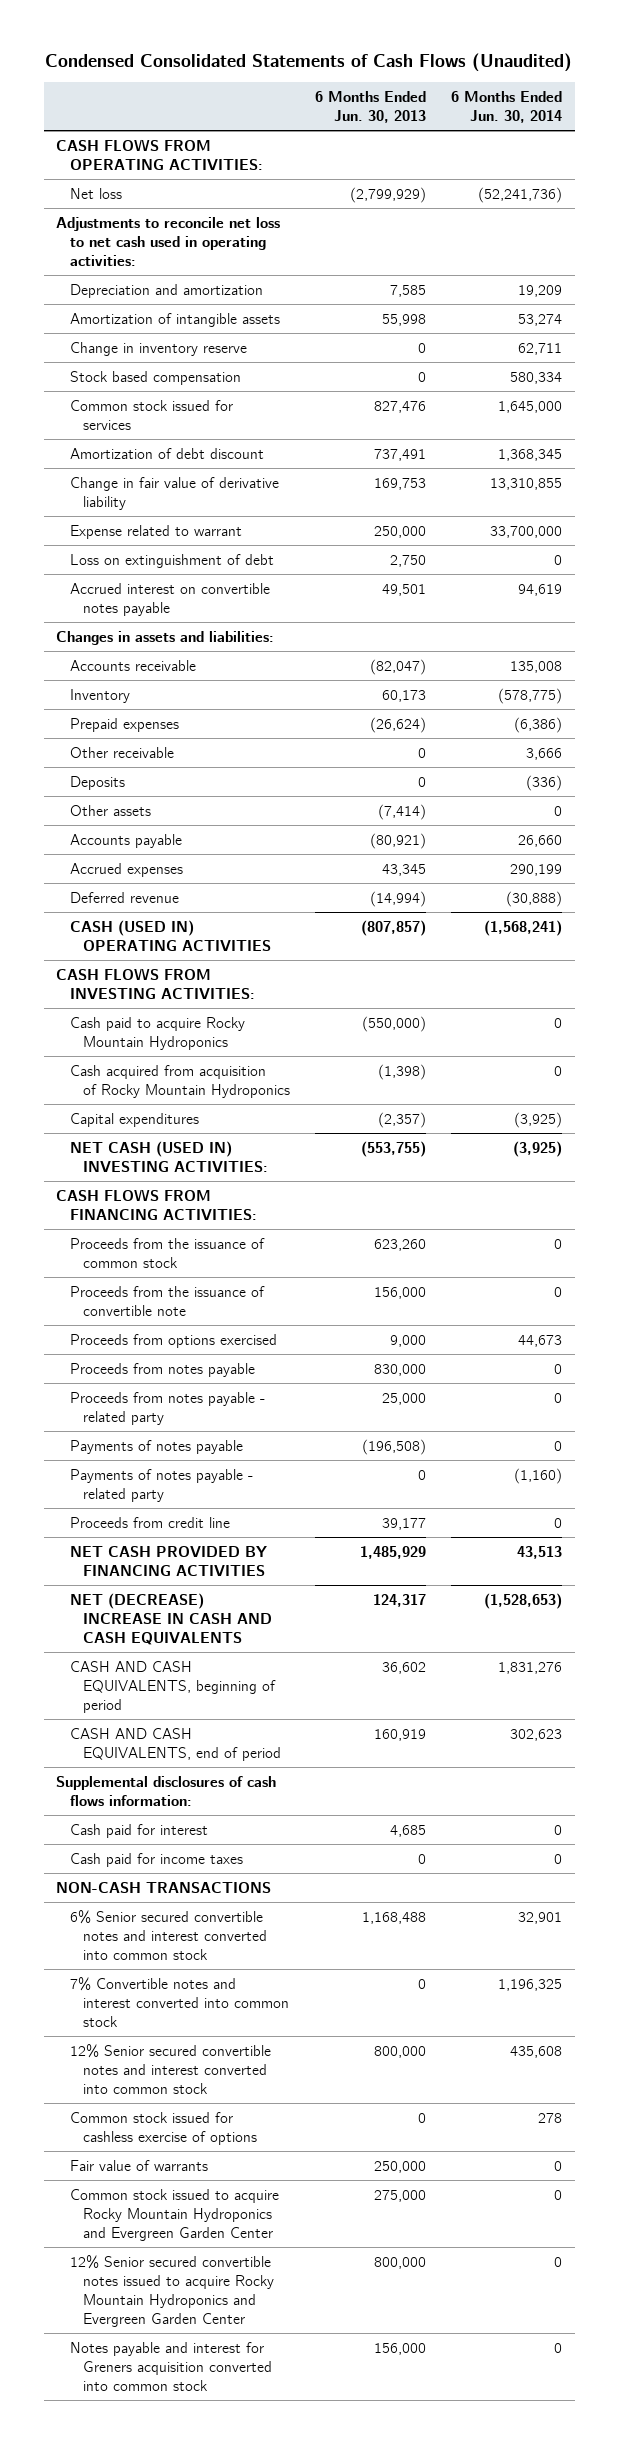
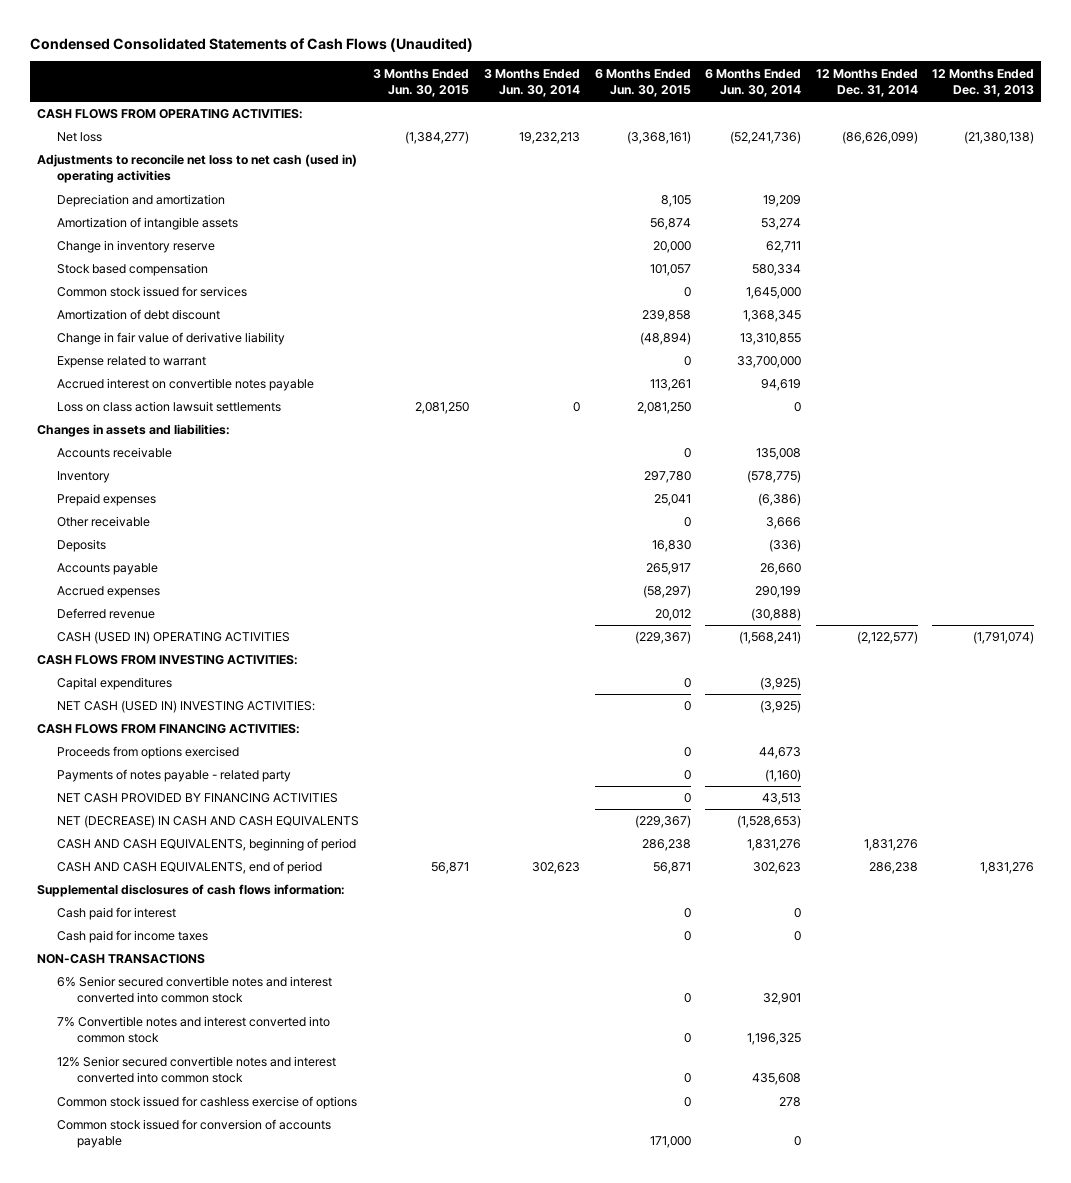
- | 6 Months Ended Jun. 30, 2013 | 6 Months Ended Jun. 30, 2014
+ | 3 Months Ended Jun. 30, 2015 | 3 Months Ended Jun. 30, 2014 | 6 Months Ended Jun. 30, 2015 | 6 Months Ended Jun. 30, 2014 | 12 Months Ended Dec. 31, 2014 | 12 Months Ended Dec. 31, 2013
- Adjustments to reconcile net loss to net cash used in operating activities:
+ Adjustments to reconcile net loss to net cash (used in) operating activities
- Loss on extinguishment of debt | 2,750 | 0
+ Loss on class action lawsuit settlements | 2,081,250 | 0 | 2,081,250 | 0 | |
- Other assets | (7,414) | 0
- Cash paid to acquire Rocky Mountain Hydroponics | (550,000) | 0
- Cash acquired from acquisition of Rocky Mountain Hydroponics | (1,398) | 0
- Proceeds from the issuance of common stock | 623,260 | 0
- Proceeds from the issuance of convertible note | 156,000 | 0
- Proceeds from notes payable | 830,000 | 0
- Proceeds from notes payable - related party | 25,000 | 0
- Payments of notes payable | (196,508) | 0
- Proceeds from credit line | 39,177 | 0
- NET (DECREASE) INCREASE IN CASH AND CASH EQUIVALENTS | 124,317 | (1,528,653)
+ NET (DECREASE) IN CASH AND CASH EQUIVALENTS | | | (229,367) | (1,528,653) | |
- Fair value of warrants | 250,000 | 0
- Common stock issued to acquire Rocky Mountain Hydroponics and Evergreen Garden Center | 275,000 | 0
- 12% Senior secured convertible notes issued to acquire Rocky Mountain Hydroponics and Evergreen Garden Center | 800,000 | 0
- Notes payable and interest for Greners acquisition converted into common stock | 156,000 | 0
+ Common stock issued for conversion of accounts payable | | | 171,000 | 0 | |

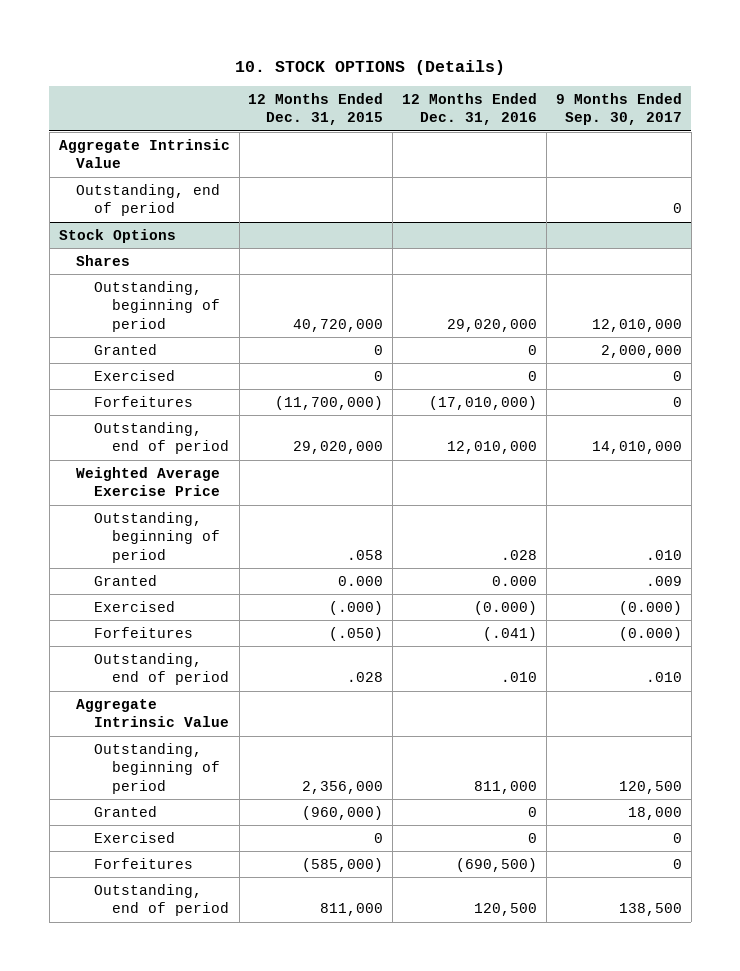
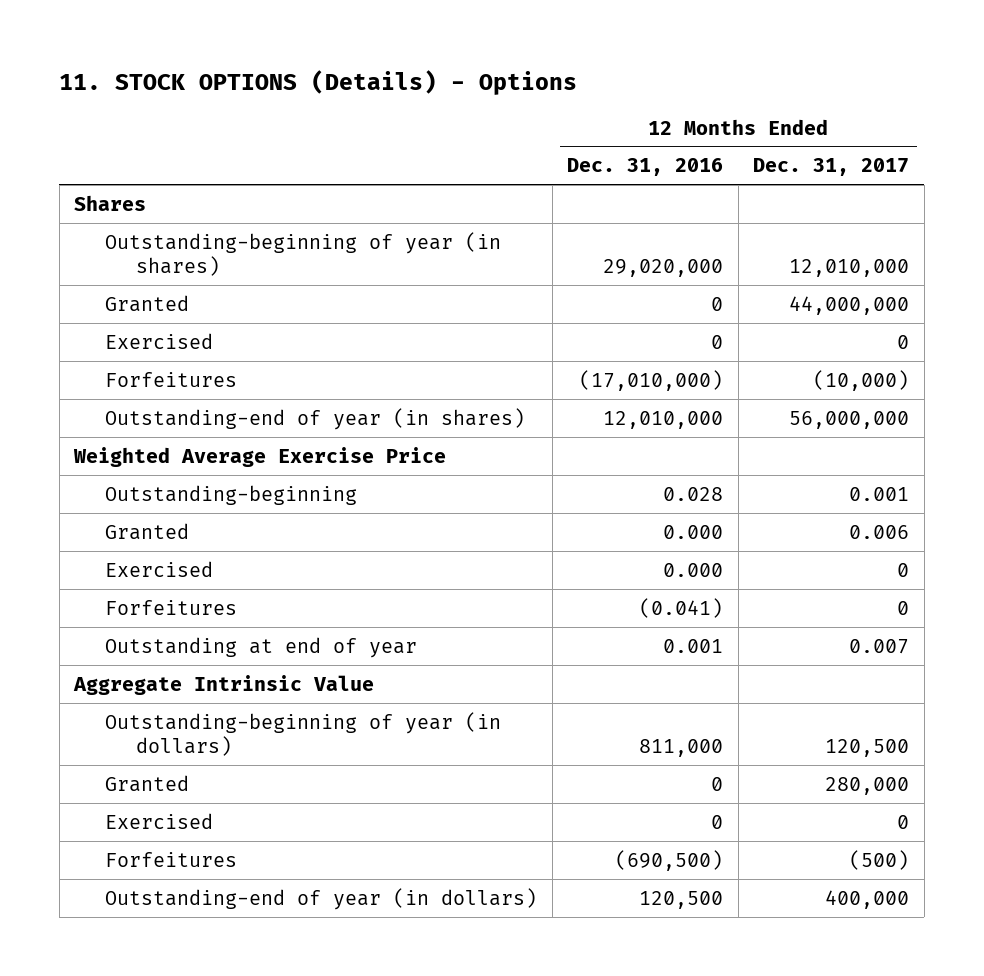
- 10. STOCK OPTIONS (Details)
+ 11. STOCK OPTIONS (Details) - Options
- | 12 Months Ended Dec. 31, 2015 | 12 Months Ended Dec. 31, 2016 | 9 Months Ended Sep. 30, 2017
+ | 12 Months Ended Dec. 31, 2016 | 12 Months Ended Dec. 31, 2017
- Aggregate Intrinsic Value
- Outstanding, end of period | | | 0
- Stock Options
- Outstanding, beginning of period | 40,720,000 | 29,020,000 | 12,010,000
+ Outstanding-beginning of year (in shares) | 29,020,000 | 12,010,000
- Outstanding, end of period | 29,020,000 | 12,010,000 | 14,010,000
+ Outstanding-end of year (in shares) | 12,010,000 | 56,000,000
- Outstanding, beginning of period | .058 | .028 | .010
+ Outstanding-beginning | 0.028 | 0.001
- Exercised | (.000) | (0.000) | (0.000)
- Forfeitures | (.050) | (.041) | (0.000)
- Outstanding, end of period | .028 | .010 | .010
+ Exercised | 0.000 | 0
+ Forfeitures | (0.041) | 0
+ Outstanding at end of year | 0.001 | 0.007
- Outstanding, beginning of period | 2,356,000 | 811,000 | 120,500
+ Outstanding-beginning of year (in dollars) | 811,000 | 120,500
- Outstanding, end of period | 811,000 | 120,500 | 138,500
+ Outstanding-end of year (in dollars) | 120,500 | 400,000

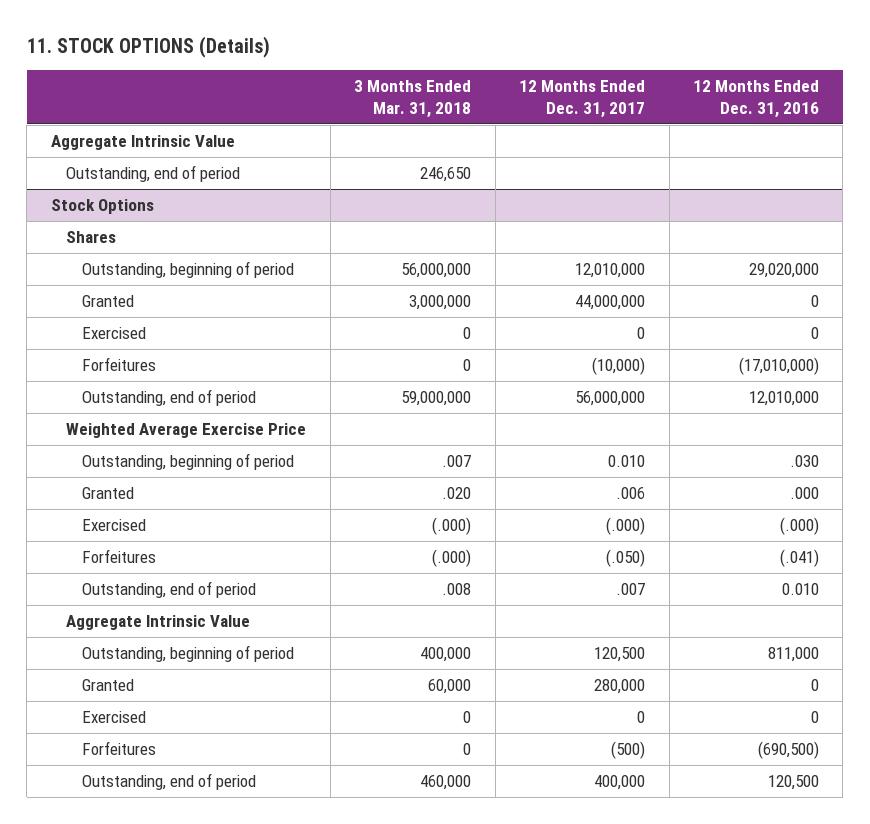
- 11. STOCK OPTIONS (Details) - Options
+ 11. STOCK OPTIONS (Details)
- | 12 Months Ended Dec. 31, 2016 | 12 Months Ended Dec. 31, 2017
+ | 3 Months Ended Mar. 31, 2018 | 12 Months Ended Dec. 31, 2017 | 12 Months Ended Dec. 31, 2016
+ Aggregate Intrinsic Value
+ Outstanding, end of period | 246,650 | |
+ Stock Options
- Outstanding-beginning of year (in shares) | 29,020,000 | 12,010,000
+ Outstanding, beginning of period | 56,000,000 | 12,010,000 | 29,020,000
- Outstanding-end of year (in shares) | 12,010,000 | 56,000,000
+ Outstanding, end of period | 59,000,000 | 56,000,000 | 12,010,000
- Outstanding-beginning | 0.028 | 0.001
- Granted | 0.000 | 0.006
- Exercised | 0.000 | 0
- Forfeitures | (0.041) | 0
- Outstanding at end of year | 0.001 | 0.007
+ Outstanding, beginning of period | .007 | 0.010 | .030
+ Granted | .020 | .006 | .000
+ Exercised | (.000) | (.000) | (.000)
+ Forfeitures | (.000) | (.050) | (.041)
+ Outstanding, end of period | .008 | .007 | 0.010
- Outstanding-beginning of year (in dollars) | 811,000 | 120,500
+ Outstanding, beginning of period | 400,000 | 120,500 | 811,000
- Outstanding-end of year (in dollars) | 120,500 | 400,000
+ Outstanding, end of period | 460,000 | 400,000 | 120,500

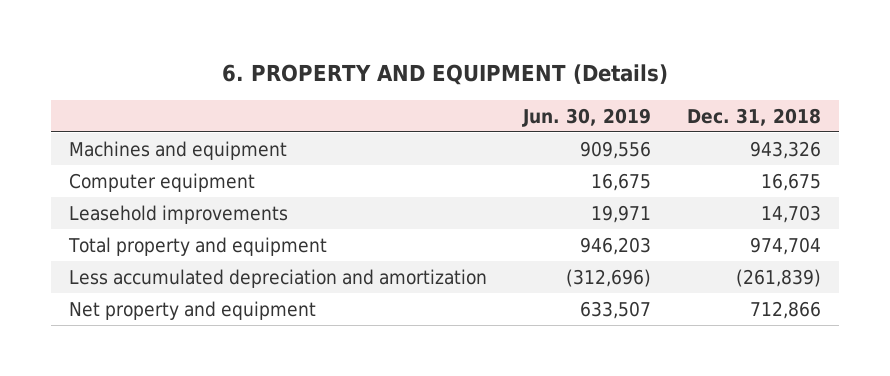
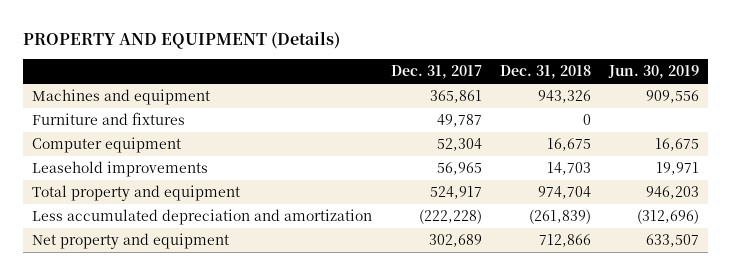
- 6. PROPERTY AND EQUIPMENT (Details)
+ PROPERTY AND EQUIPMENT (Details)
- | Jun. 30, 2019 | Dec. 31, 2018
+ | Dec. 31, 2017 | Dec. 31, 2018 | Jun. 30, 2019
+ Furniture and fixtures | 49,787 | 0 |

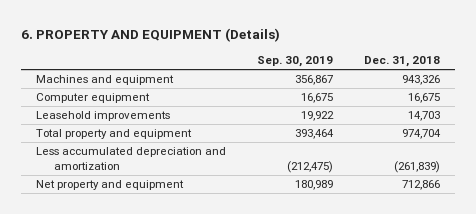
- PROPERTY AND EQUIPMENT (Details)
+ 6. PROPERTY AND EQUIPMENT (Details)
- | Dec. 31, 2017 | Dec. 31, 2018 | Jun. 30, 2019
+ | Sep. 30, 2019 | Dec. 31, 2018
- Furniture and fixtures | 49,787 | 0 |

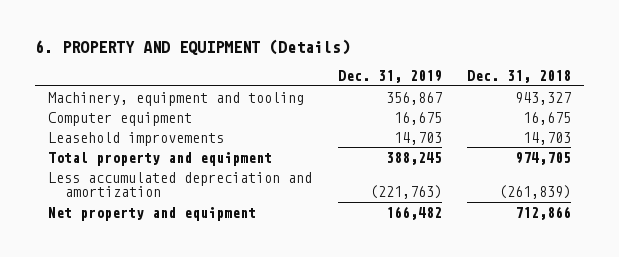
- | Sep. 30, 2019 | Dec. 31, 2018
+ | Dec. 31, 2019 | Dec. 31, 2018
- Machines and equipment | 356,867 | 943,326
+ Machinery, equipment and tooling | 356,867 | 943,327
- Total property and equipment | 393,464 | 974,704
+ Total property and equipment | 388,245 | 974,705

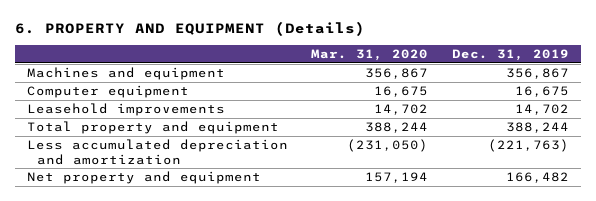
- | Dec. 31, 2019 | Dec. 31, 2018
+ | Mar. 31, 2020 | Dec. 31, 2019
- Machinery, equipment and tooling | 356,867 | 943,327
+ Machines and equipment | 356,867 | 356,867
- Leasehold improvements | 14,703 | 14,703
- Total property and equipment | 388,245 | 974,705
+ Leasehold improvements | 14,702 | 14,702
+ Total property and equipment | 388,244 | 388,244

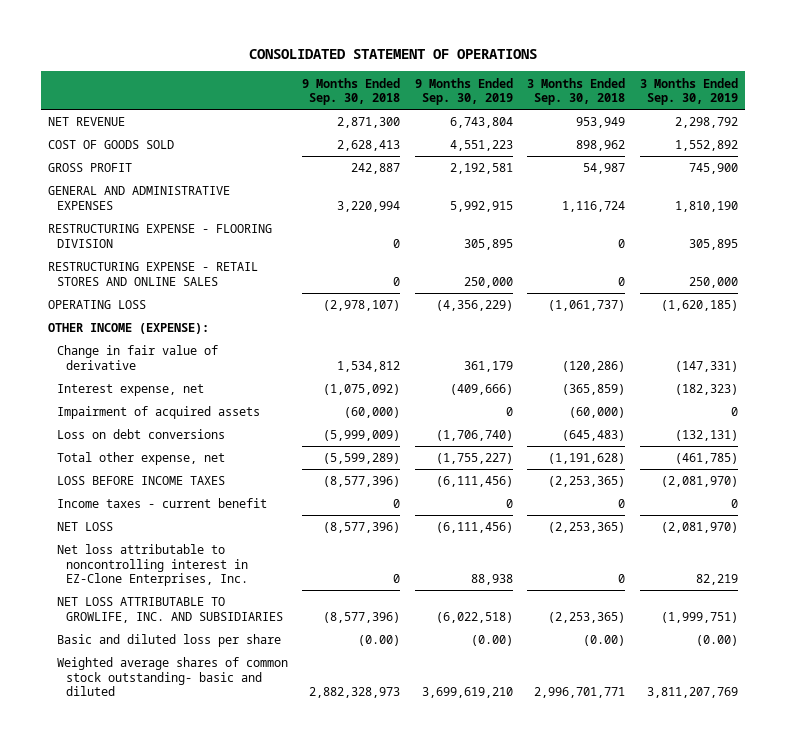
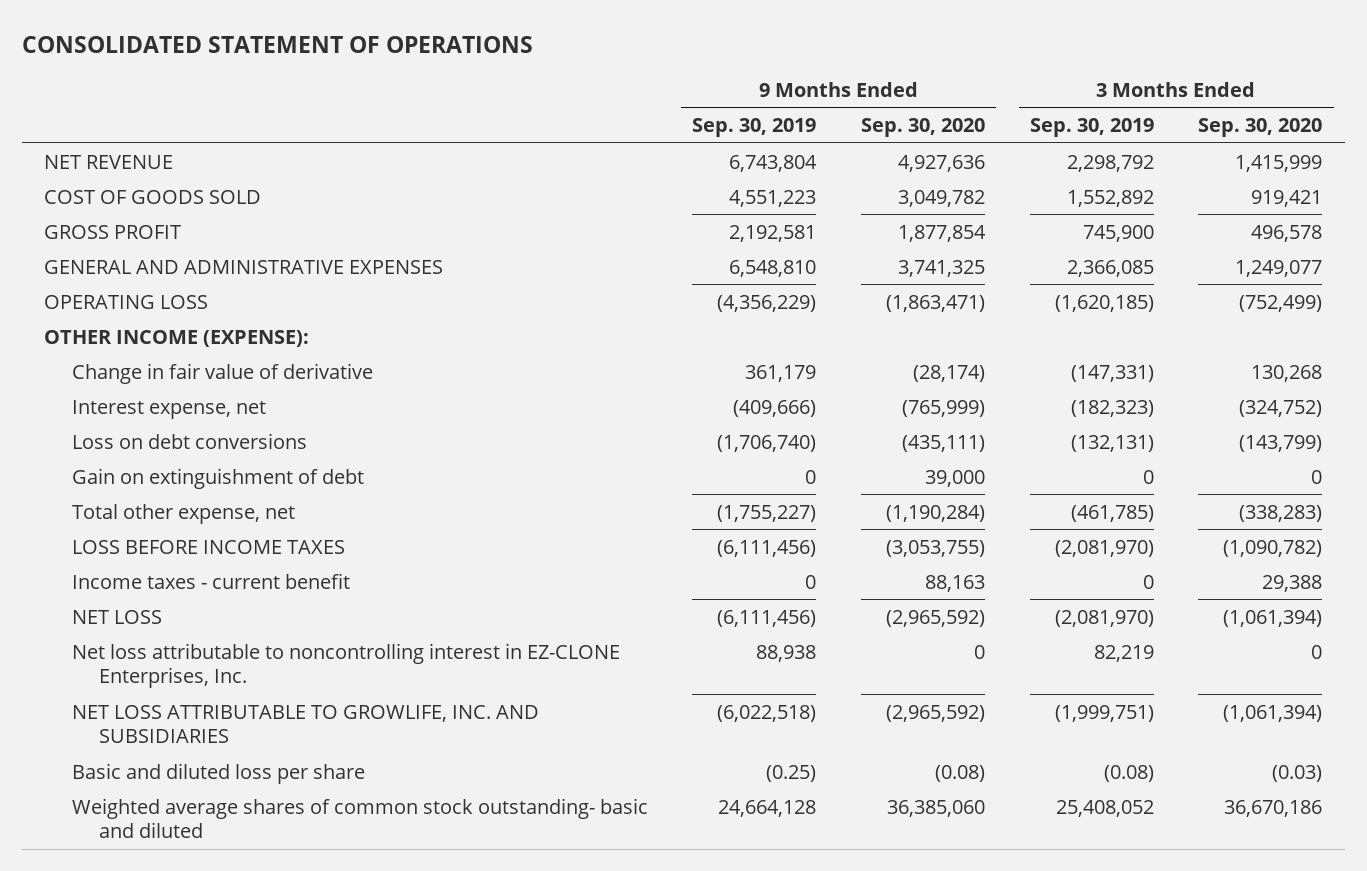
- | 9 Months Ended Sep. 30, 2018 | 9 Months Ended Sep. 30, 2019 | 3 Months Ended Sep. 30, 2018 | 3 Months Ended Sep. 30, 2019
+ | 9 Months Ended Sep. 30, 2019 | 9 Months Ended Sep. 30, 2020 | 3 Months Ended Sep. 30, 2019 | 3 Months Ended Sep. 30, 2020
- GENERAL AND ADMINISTRATIVE EXPENSES | 3,220,994 | 5,992,915 | 1,116,724 | 1,810,190
- RESTRUCTURING EXPENSE - FLOORING DIVISION | 0 | 305,895 | 0 | 305,895
- RESTRUCTURING EXPENSE - RETAIL STORES AND ONLINE SALES | 0 | 250,000 | 0 | 250,000
+ GENERAL AND ADMINISTRATIVE EXPENSES | 6,548,810 | 3,741,325 | 2,366,085 | 1,249,077
- Impairment of acquired assets | (60,000) | 0 | (60,000) | 0
+ Gain on extinguishment of debt | 0 | 39,000 | 0 | 0
- Net loss attributable to noncontrolling interest in EZ-Clone Enterprises, Inc. | 0 | 88,938 | 0 | 82,219
+ Net loss attributable to noncontrolling interest in EZ-CLONE Enterprises, Inc. | 88,938 | 0 | 82,219 | 0
- Basic and diluted loss per share | (0.00) | (0.00) | (0.00) | (0.00)
- Weighted average shares of common stock outstanding- basic and diluted | 2,882,328,973 | 3,699,619,210 | 2,996,701,771 | 3,811,207,769
+ Basic and diluted loss per share | (0.25) | (0.08) | (0.08) | (0.03)
+ Weighted average shares of common stock outstanding- basic and diluted | 24,664,128 | 36,385,060 | 25,408,052 | 36,670,186

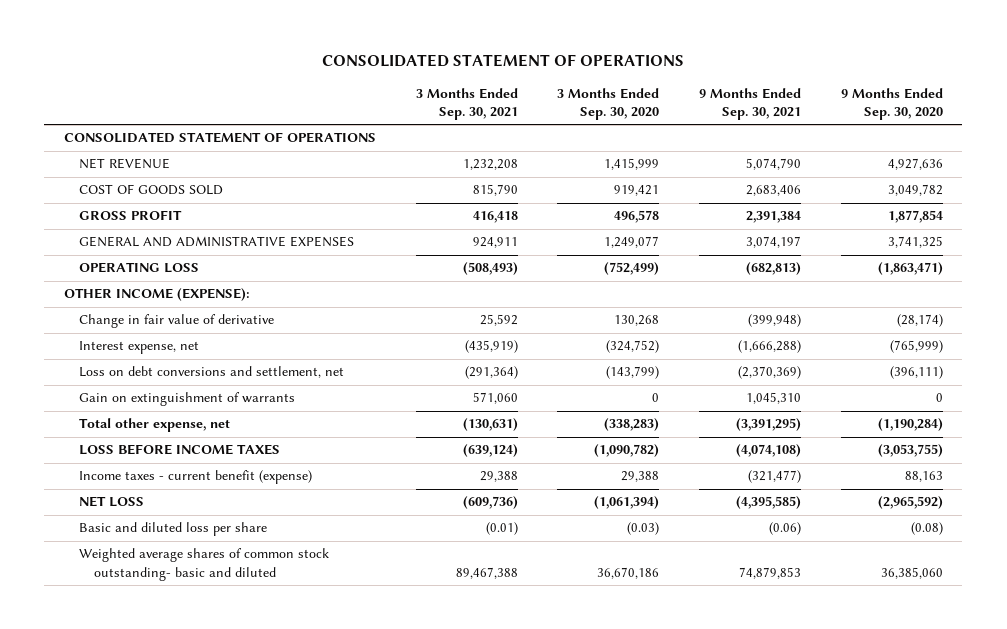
- | 9 Months Ended Sep. 30, 2019 | 9 Months Ended Sep. 30, 2020 | 3 Months Ended Sep. 30, 2019 | 3 Months Ended Sep. 30, 2020
+ | 3 Months Ended Sep. 30, 2021 | 3 Months Ended Sep. 30, 2020 | 9 Months Ended Sep. 30, 2021 | 9 Months Ended Sep. 30, 2020
+ CONSOLIDATED STATEMENT OF OPERATIONS
- Loss on debt conversions | (1,706,740) | (435,111) | (132,131) | (143,799)
- Gain on extinguishment of debt | 0 | 39,000 | 0 | 0
+ Loss on debt conversions and settlement, net | (291,364) | (143,799) | (2,370,369) | (396,111)
+ Gain on extinguishment of warrants | 571,060 | 0 | 1,045,310 | 0
- Income taxes - current benefit | 0 | 88,163 | 0 | 29,388
+ Income taxes - current benefit (expense) | 29,388 | 29,388 | (321,477) | 88,163
- Net loss attributable to noncontrolling interest in EZ-CLONE Enterprises, Inc. | 88,938 | 0 | 82,219 | 0
- NET LOSS ATTRIBUTABLE TO GROWLIFE, INC. AND SUBSIDIARIES | (6,022,518) | (2,965,592) | (1,999,751) | (1,061,394)

